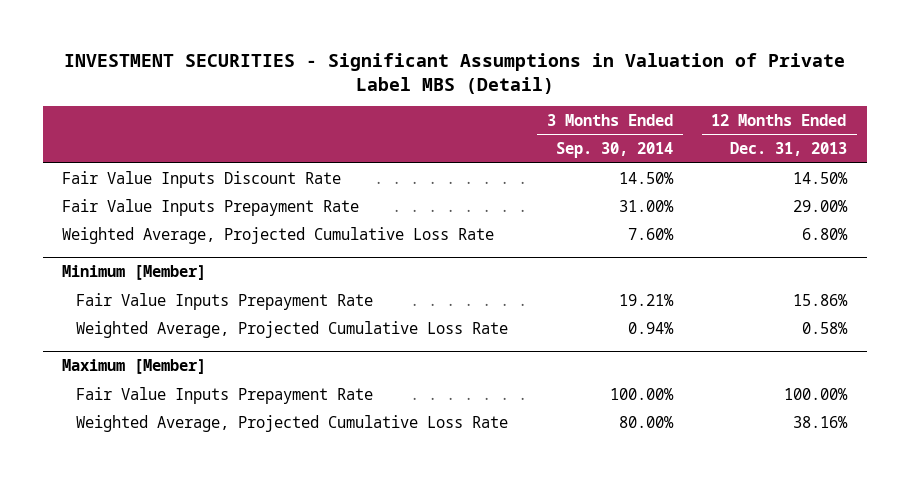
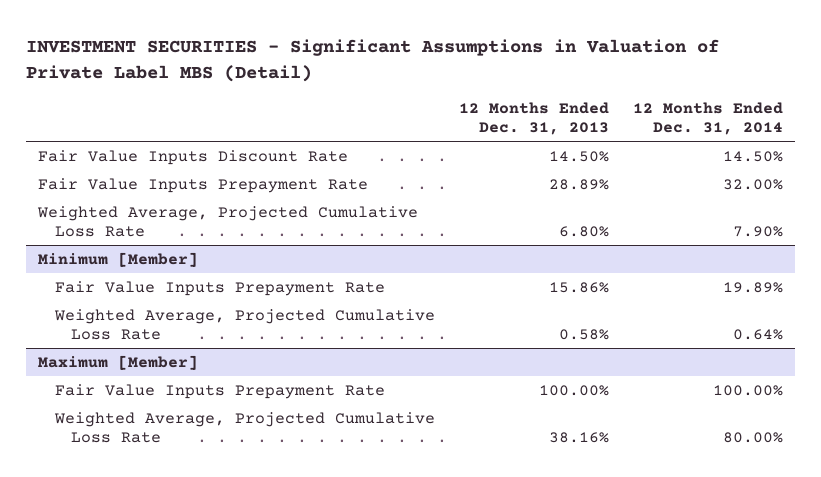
- | 3 Months Ended Sep. 30, 2014 | 12 Months Ended Dec. 31, 2013
+ | 12 Months Ended Dec. 31, 2013 | 12 Months Ended Dec. 31, 2014
- Fair Value Inputs Prepayment Rate | 31.00% | 29.00%
+ Fair Value Inputs Prepayment Rate | 28.89% | 32.00%

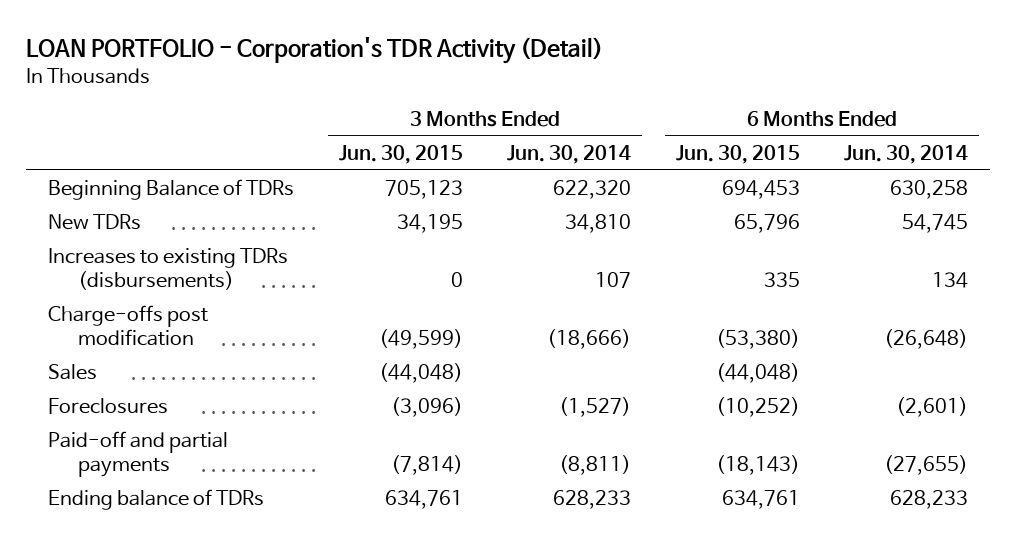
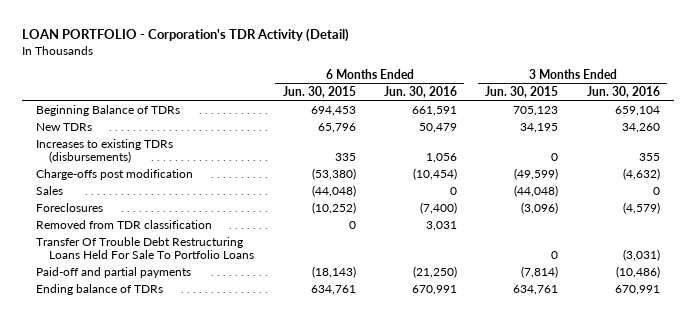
- | 3 Months Ended Jun. 30, 2015 | 3 Months Ended Jun. 30, 2014 | 6 Months Ended Jun. 30, 2015 | 6 Months Ended Jun. 30, 2014
+ | 6 Months Ended Jun. 30, 2015 | 6 Months Ended Jun. 30, 2016 | 3 Months Ended Jun. 30, 2015 | 3 Months Ended Jun. 30, 2016
+ Removed from TDR classification | 0 | 3,031 | |
+ Transfer Of Trouble Debt Restructuring Loans Held For Sale To Portfolio Loans | | | 0 | (3,031)

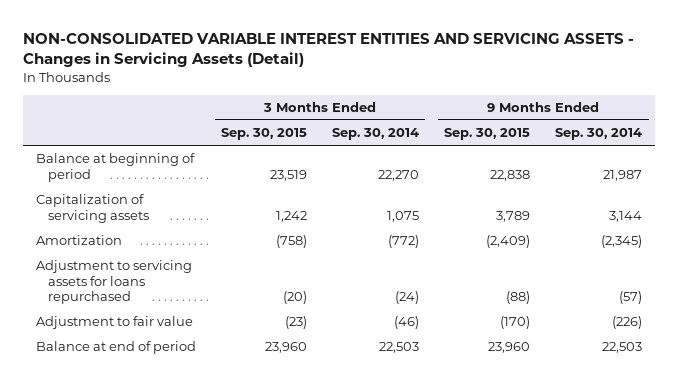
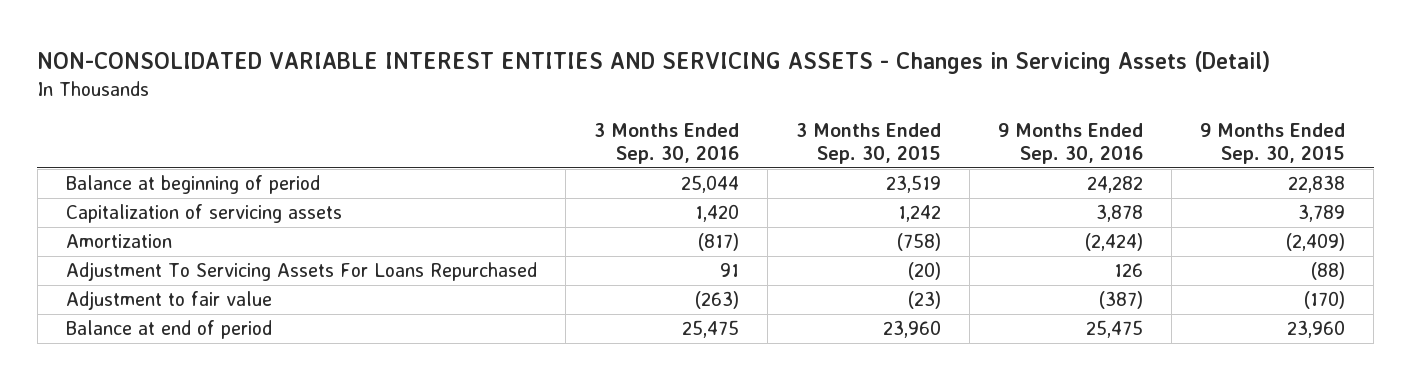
- | 3 Months Ended Sep. 30, 2015 | 3 Months Ended Sep. 30, 2014 | 9 Months Ended Sep. 30, 2015 | 9 Months Ended Sep. 30, 2014
+ | 3 Months Ended Sep. 30, 2016 | 3 Months Ended Sep. 30, 2015 | 9 Months Ended Sep. 30, 2016 | 9 Months Ended Sep. 30, 2015
- Adjustment to servicing assets for loans repurchased | (20) | (24) | (88) | (57)
+ Adjustment To Servicing Assets For Loans Repurchased | 91 | (20) | 126 | (88)

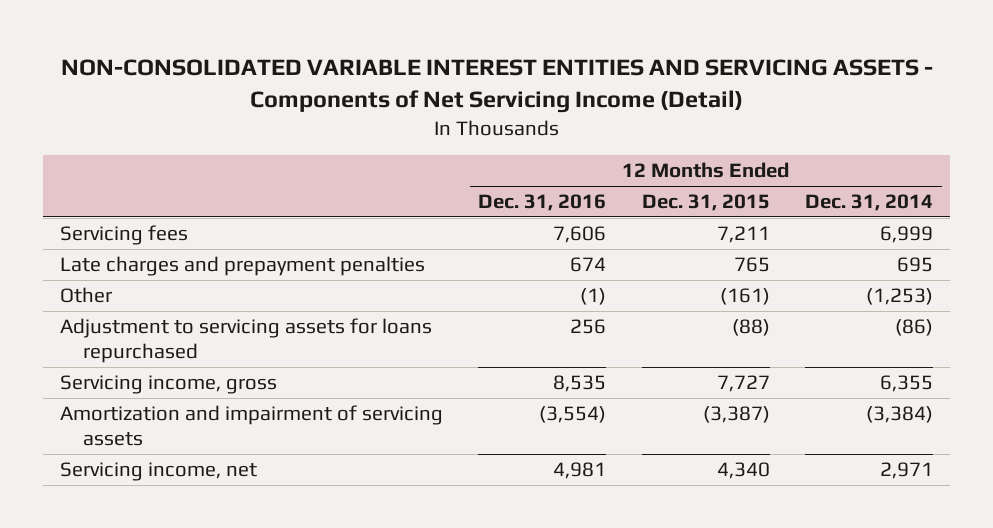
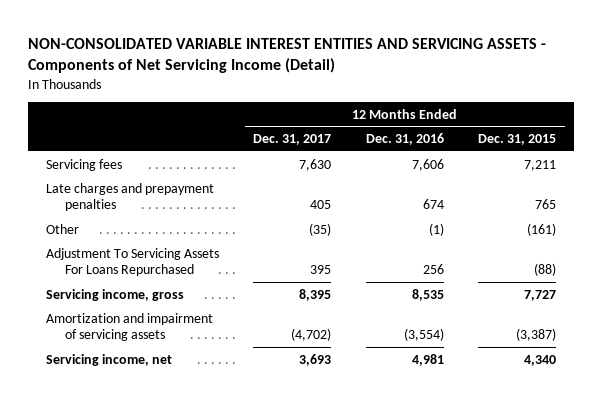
- | 12 Months Ended Dec. 31, 2016 | 12 Months Ended Dec. 31, 2015 | 12 Months Ended Dec. 31, 2014
+ | 12 Months Ended Dec. 31, 2017 | 12 Months Ended Dec. 31, 2016 | 12 Months Ended Dec. 31, 2015
- Adjustment to servicing assets for loans repurchased | 256 | (88) | (86)
+ Adjustment To Servicing Assets For Loans Repurchased | 395 | 256 | (88)

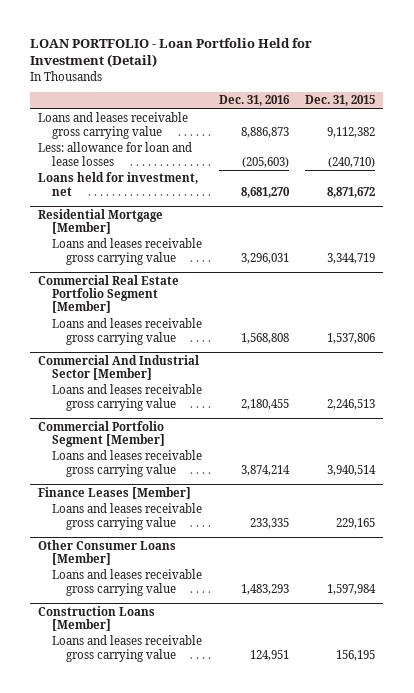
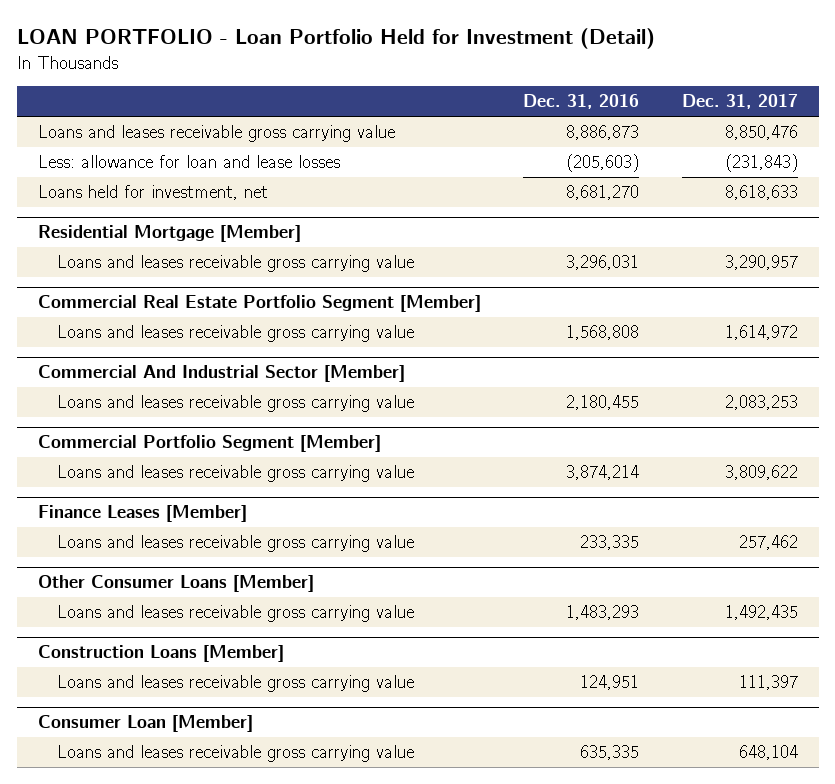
- | Dec. 31, 2016 | Dec. 31, 2015
+ | Dec. 31, 2016 | Dec. 31, 2017
+ Consumer Loan [Member]
+ Loans and leases receivable gross carrying value | 635,335 | 648,104

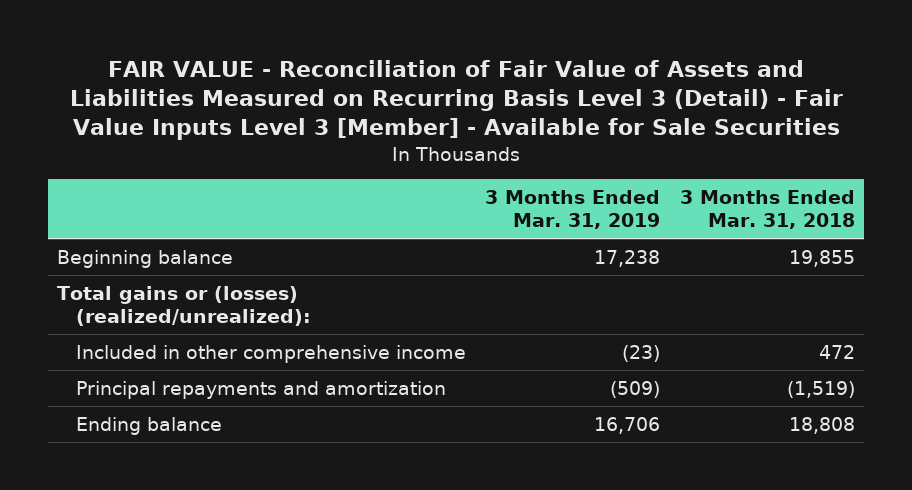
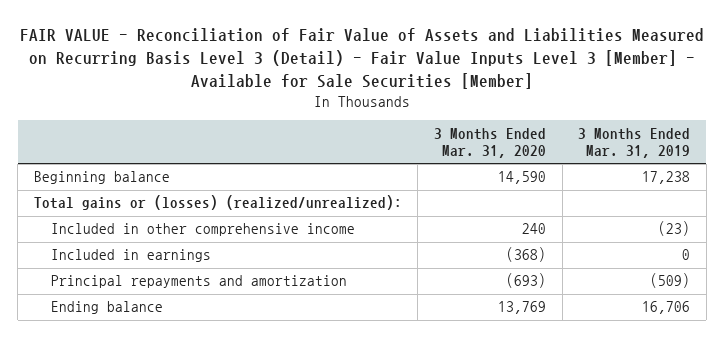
- FAIR VALUE - Reconciliation of Fair Value of Assets and Liabilities Measured on Recurring Basis Level 3 (Detail) - Fair Value Inputs Level 3 [Member] - Available for Sale Securities
+ FAIR VALUE - Reconciliation of Fair Value of Assets and Liabilities Measured on Recurring Basis Level 3 (Detail) - Fair Value Inputs Level 3 [Member] - Available for Sale Securities [Member]
- | 3 Months Ended Mar. 31, 2019 | 3 Months Ended Mar. 31, 2018
+ | 3 Months Ended Mar. 31, 2020 | 3 Months Ended Mar. 31, 2019
+ Included in earnings | (368) | 0

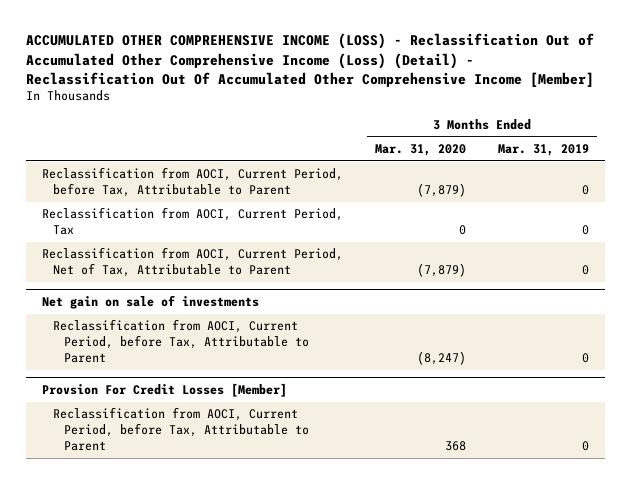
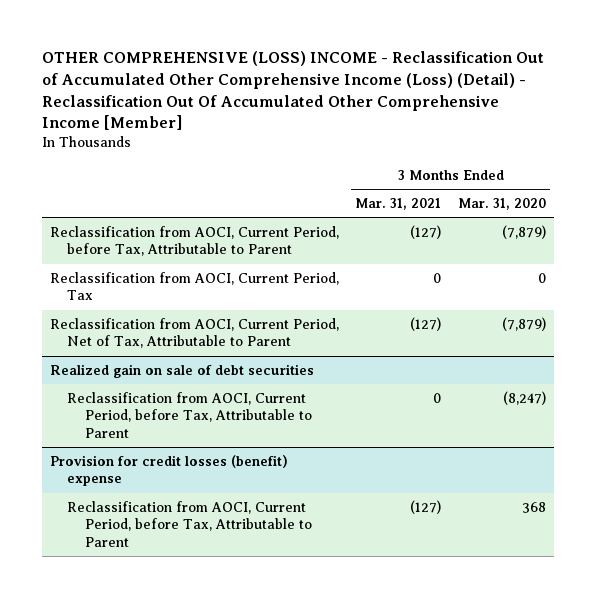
- ACCUMULATED OTHER COMPREHENSIVE INCOME (LOSS) - Reclassification Out of Accumulated Other Comprehensive Income (Loss) (Detail) - Reclassification Out Of Accumulated Other Comprehensive Income [Member]
+ OTHER COMPREHENSIVE (LOSS) INCOME - Reclassification Out of Accumulated Other Comprehensive Income (Loss) (Detail) - Reclassification Out Of Accumulated Other Comprehensive Income [Member]
- | 3 Months Ended Mar. 31, 2020 | 3 Months Ended Mar. 31, 2019
+ | 3 Months Ended Mar. 31, 2021 | 3 Months Ended Mar. 31, 2020
- Net gain on sale of investments
+ Realized gain on sale of debt securities
- Provsion For Credit Losses [Member]
+ Provision for credit losses (benefit) expense

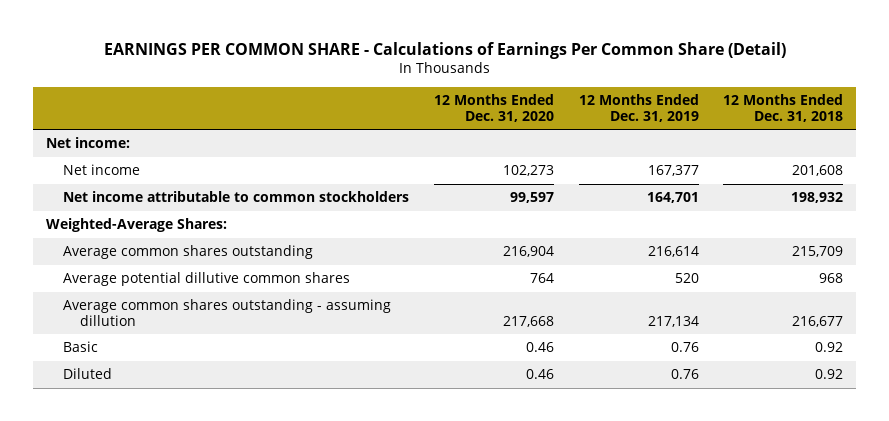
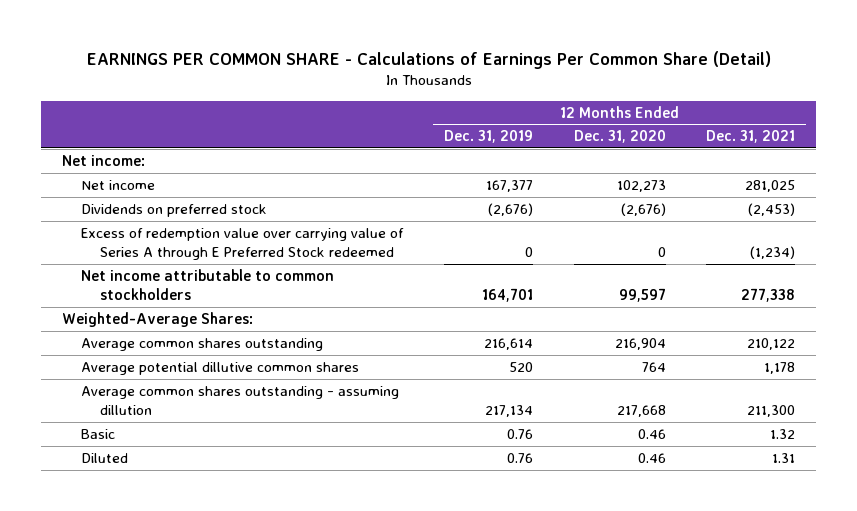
- | 12 Months Ended Dec. 31, 2020 | 12 Months Ended Dec. 31, 2019 | 12 Months Ended Dec. 31, 2018
+ | 12 Months Ended Dec. 31, 2019 | 12 Months Ended Dec. 31, 2020 | 12 Months Ended Dec. 31, 2021
+ Dividends on preferred stock | (2,676) | (2,676) | (2,453)
+ Excess of redemption value over carrying value of Series A through E Preferred Stock redeemed | 0 | 0 | (1,234)

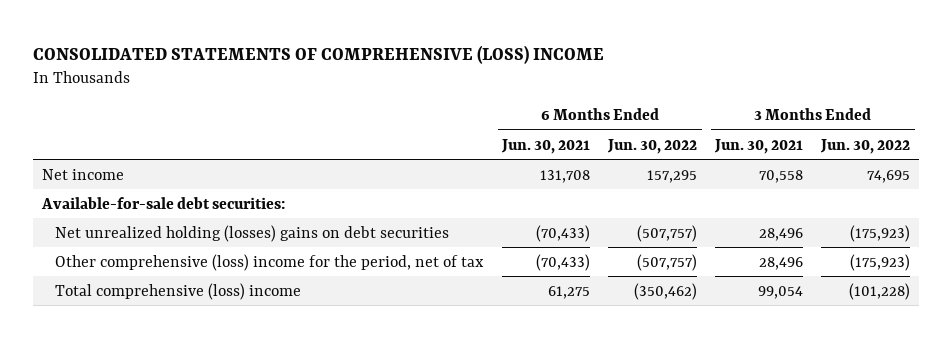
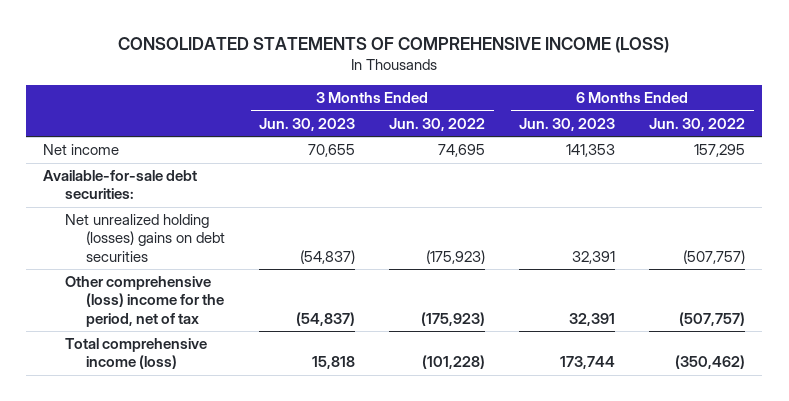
- CONSOLIDATED STATEMENTS OF COMPREHENSIVE (LOSS) INCOME
+ CONSOLIDATED STATEMENTS OF COMPREHENSIVE INCOME (LOSS)
- | 6 Months Ended Jun. 30, 2021 | 6 Months Ended Jun. 30, 2022 | 3 Months Ended Jun. 30, 2021 | 3 Months Ended Jun. 30, 2022
+ | 3 Months Ended Jun. 30, 2023 | 3 Months Ended Jun. 30, 2022 | 6 Months Ended Jun. 30, 2023 | 6 Months Ended Jun. 30, 2022
- Total comprehensive (loss) income | 61,275 | (350,462) | 99,054 | (101,228)
+ Total comprehensive income (loss) | 15,818 | (101,228) | 173,744 | (350,462)

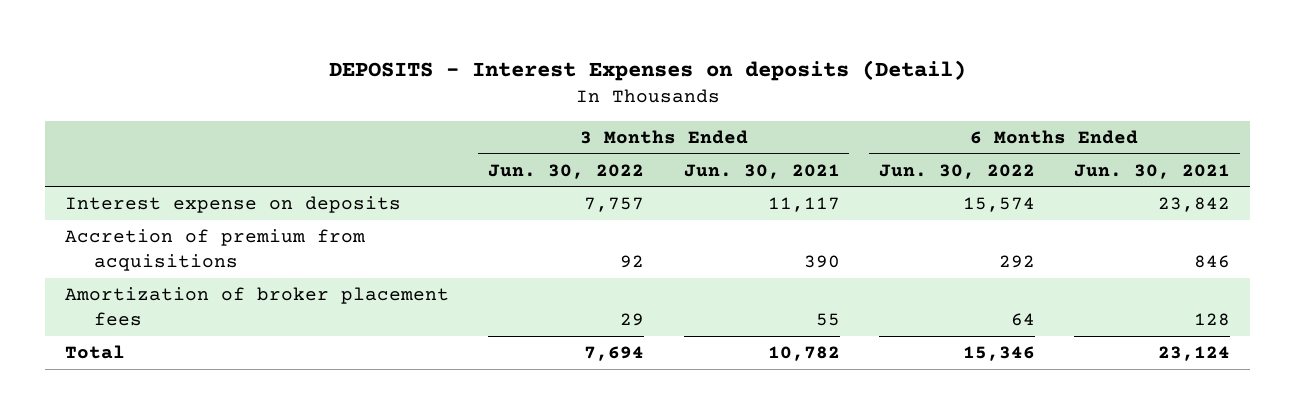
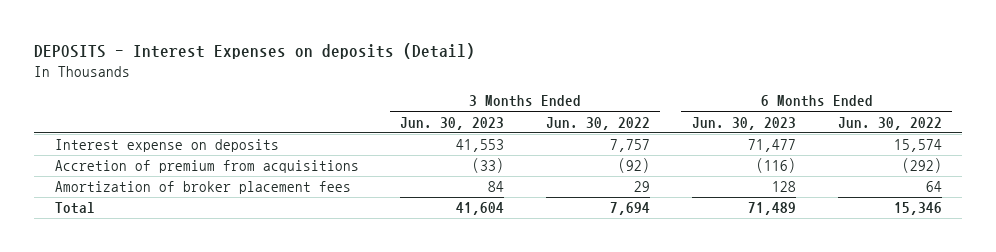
- | 3 Months Ended Jun. 30, 2022 | 3 Months Ended Jun. 30, 2021 | 6 Months Ended Jun. 30, 2022 | 6 Months Ended Jun. 30, 2021
+ | 3 Months Ended Jun. 30, 2023 | 3 Months Ended Jun. 30, 2022 | 6 Months Ended Jun. 30, 2023 | 6 Months Ended Jun. 30, 2022
- Accretion of premium from acquisitions | 92 | 390 | 292 | 846
+ Accretion of premium from acquisitions | (33) | (92) | (116) | (292)

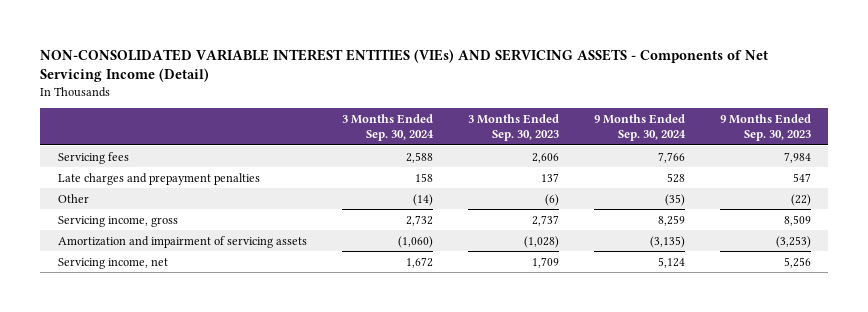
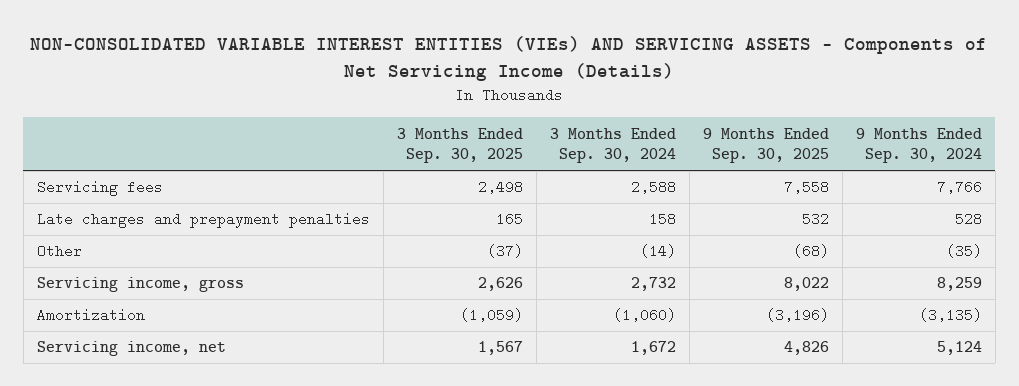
- NON-CONSOLIDATED VARIABLE INTEREST ENTITIES (VIEs) AND SERVICING ASSETS - Components of Net Servicing Income (Detail)
+ NON-CONSOLIDATED VARIABLE INTEREST ENTITIES (VIEs) AND SERVICING ASSETS - Components of Net Servicing Income (Details)
- | 3 Months Ended Sep. 30, 2024 | 3 Months Ended Sep. 30, 2023 | 9 Months Ended Sep. 30, 2024 | 9 Months Ended Sep. 30, 2023
+ | 3 Months Ended Sep. 30, 2025 | 3 Months Ended Sep. 30, 2024 | 9 Months Ended Sep. 30, 2025 | 9 Months Ended Sep. 30, 2024
- Amortization and impairment of servicing assets | (1,060) | (1,028) | (3,135) | (3,253)
+ Amortization | (1,059) | (1,060) | (3,196) | (3,135)

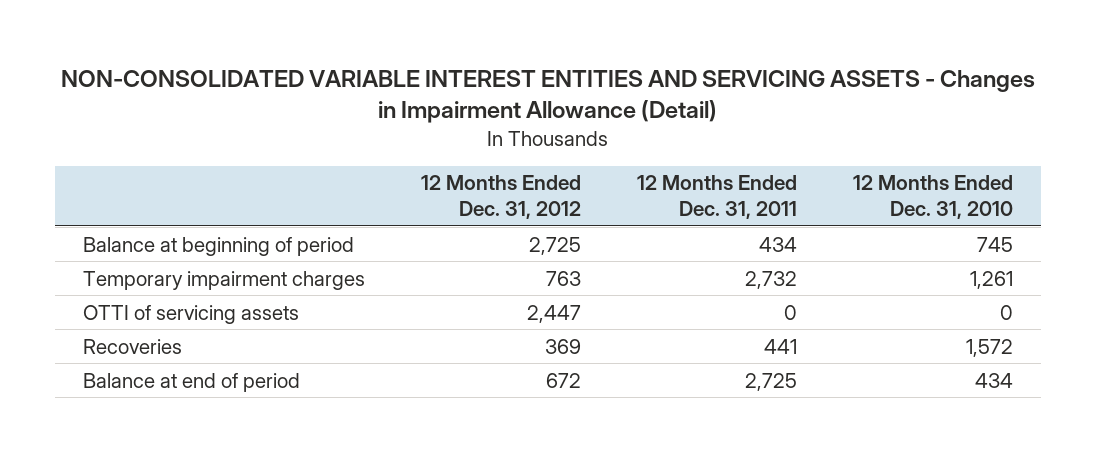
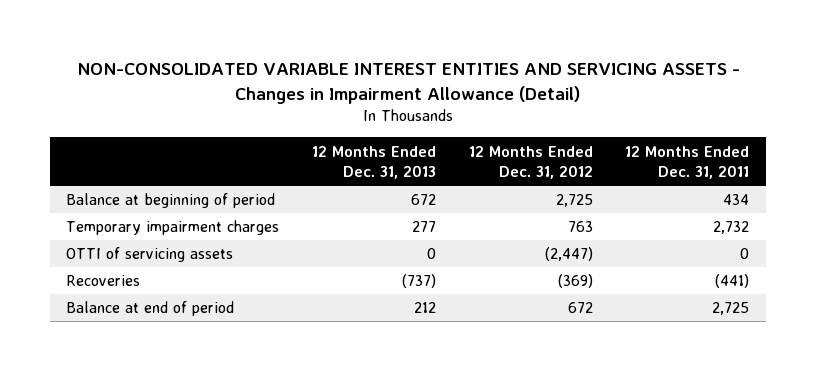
- | 12 Months Ended Dec. 31, 2012 | 12 Months Ended Dec. 31, 2011 | 12 Months Ended Dec. 31, 2010
+ | 12 Months Ended Dec. 31, 2013 | 12 Months Ended Dec. 31, 2012 | 12 Months Ended Dec. 31, 2011
- OTTI of servicing assets | 2,447 | 0 | 0
- Recoveries | 369 | 441 | 1,572
+ OTTI of servicing assets | 0 | (2,447) | 0
+ Recoveries | (737) | (369) | (441)

